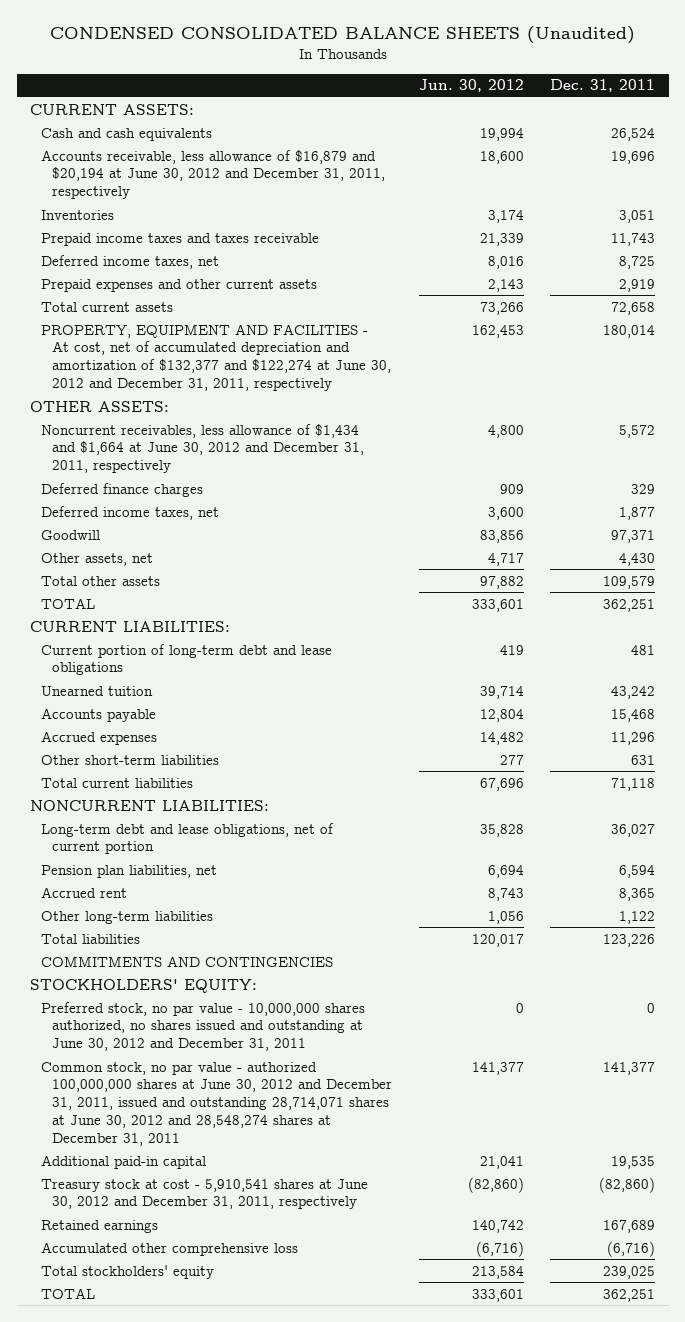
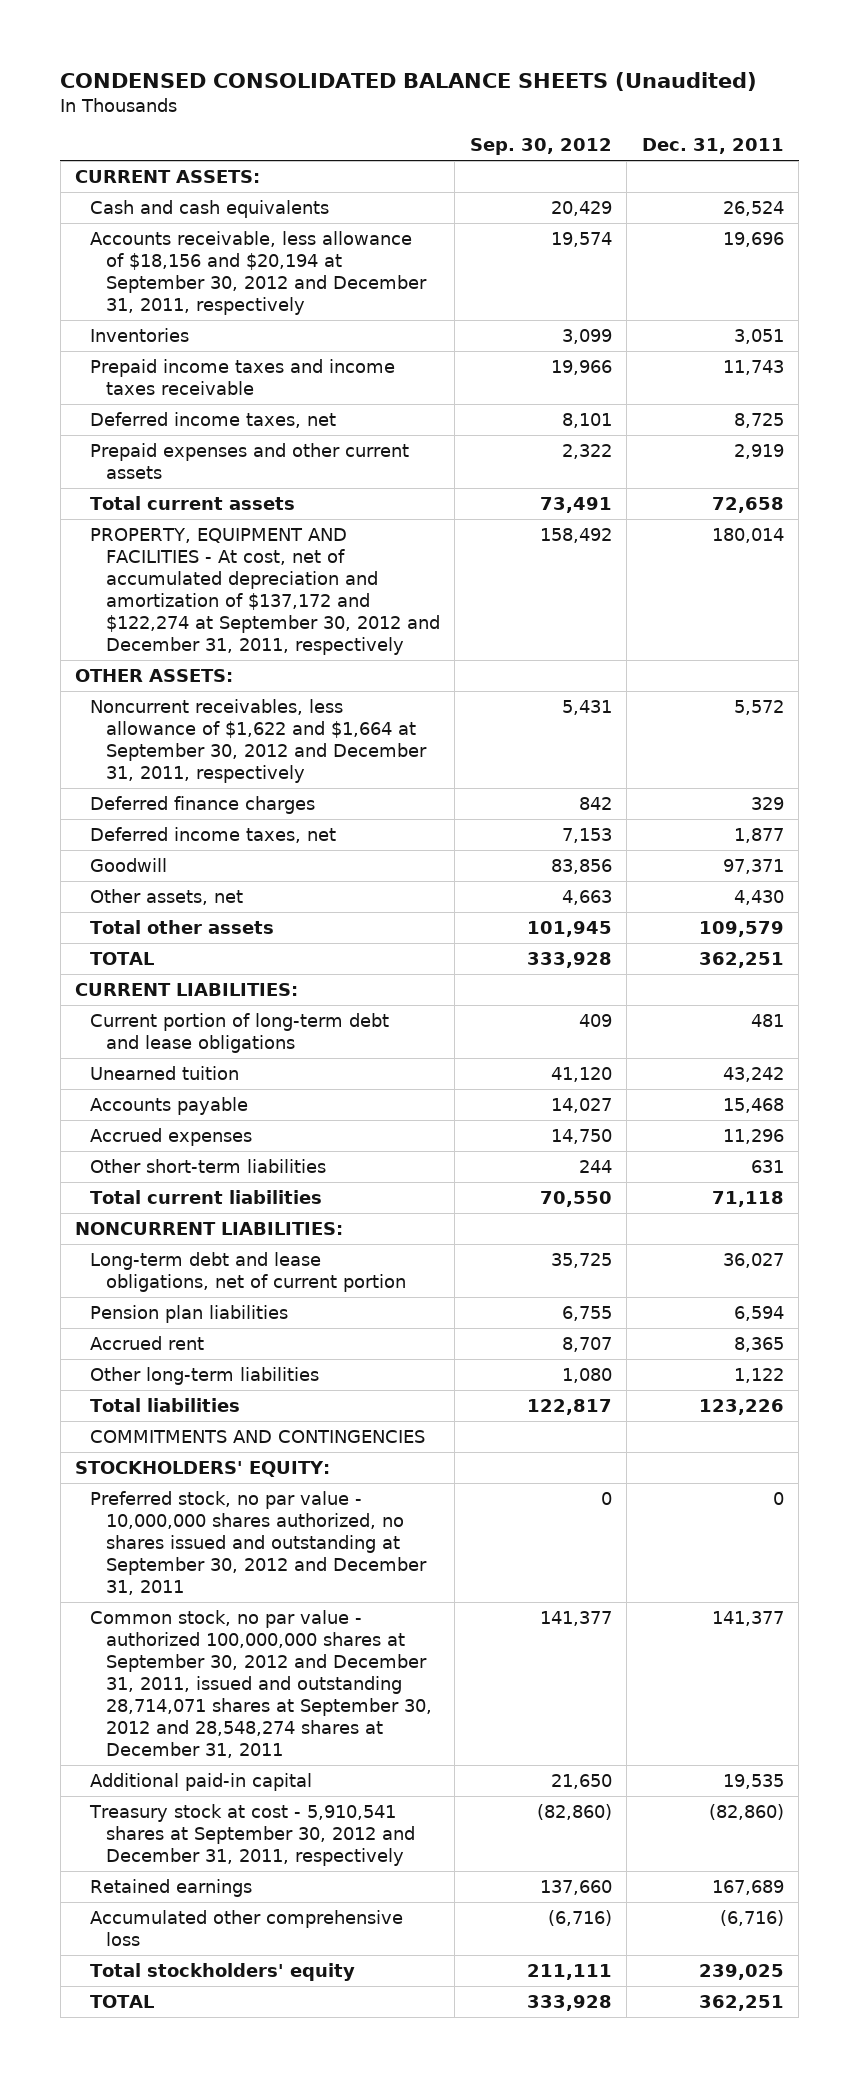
- | Jun. 30, 2012 | Dec. 31, 2011
+ | Sep. 30, 2012 | Dec. 31, 2011
- Accounts receivable, less allowance of $16,879 and $20,194 at June 30, 2012 and December 31, 2011, respectively | 18,600 | 19,696
+ Accounts receivable, less allowance of $18,156 and $20,194 at September 30, 2012 and December 31, 2011, respectively | 19,574 | 19,696
- Prepaid income taxes and taxes receivable | 21,339 | 11,743
+ Prepaid income taxes and income taxes receivable | 19,966 | 11,743
- PROPERTY, EQUIPMENT AND FACILITIES - At cost, net of accumulated depreciation and amortization of $132,377 and $122,274 at June 30, 2012 and December 31, 2011, respectively | 162,453 | 180,014
+ PROPERTY, EQUIPMENT AND FACILITIES - At cost, net of accumulated depreciation and amortization of $137,172 and $122,274 at September 30, 2012 and December 31, 2011, respectively | 158,492 | 180,014
- Noncurrent receivables, less allowance of $1,434 and $1,664 at June 30, 2012 and December 31, 2011, respectively | 4,800 | 5,572
+ Noncurrent receivables, less allowance of $1,622 and $1,664 at September 30, 2012 and December 31, 2011, respectively | 5,431 | 5,572
- Pension plan liabilities, net | 6,694 | 6,594
+ Pension plan liabilities | 6,755 | 6,594
- Preferred stock, no par value - 10,000,000 shares authorized, no shares issued and outstanding at June 30, 2012 and December 31, 2011 | 0 | 0
- Common stock, no par value - authorized 100,000,000 shares at June 30, 2012 and December 31, 2011, issued and outstanding 28,714,071 shares at June 30, 2012 and 28,548,274 shares at December 31, 2011 | 141,377 | 141,377
+ Preferred stock, no par value - 10,000,000 shares authorized, no shares issued and outstanding at September 30, 2012 and December 31, 2011 | 0 | 0
+ Common stock, no par value - authorized 100,000,000 shares at September 30, 2012 and December 31, 2011, issued and outstanding 28,714,071 shares at September 30, 2012 and 28,548,274 shares at December 31, 2011 | 141,377 | 141,377
- Treasury stock at cost - 5,910,541 shares at June 30, 2012 and December 31, 2011, respectively | (82,860) | (82,860)
+ Treasury stock at cost - 5,910,541 shares at September 30, 2012 and December 31, 2011, respectively | (82,860) | (82,860)

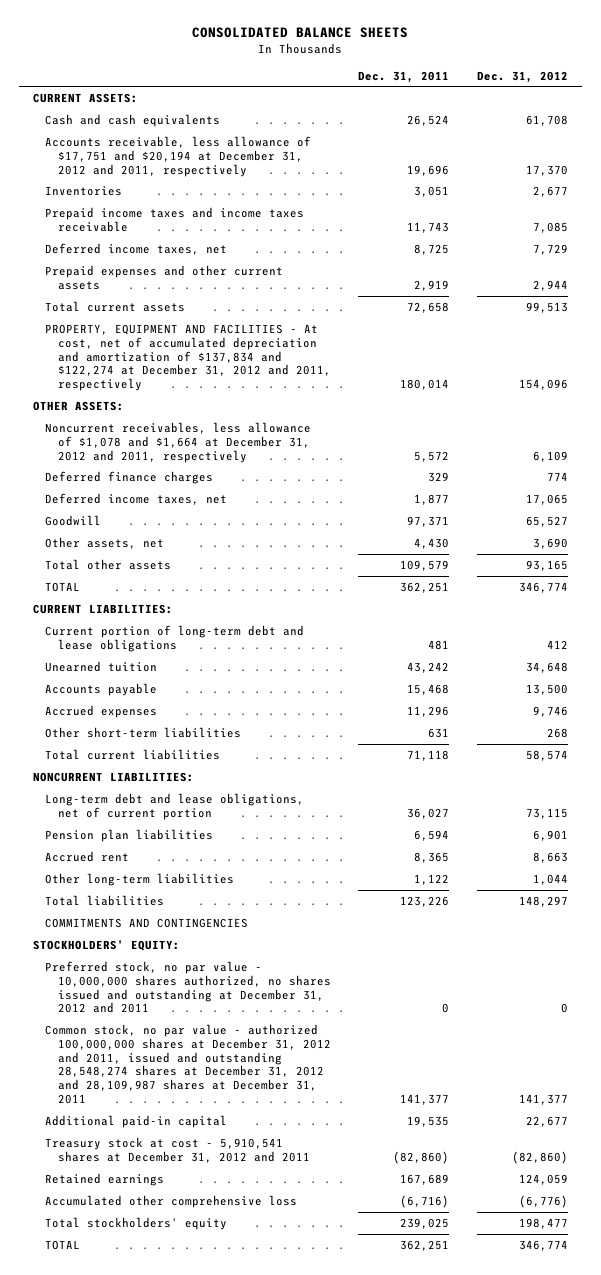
- CONDENSED CONSOLIDATED BALANCE SHEETS (Unaudited)
+ CONSOLIDATED BALANCE SHEETS
- | Sep. 30, 2012 | Dec. 31, 2011
+ | Dec. 31, 2011 | Dec. 31, 2012
- Accounts receivable, less allowance of $18,156 and $20,194 at September 30, 2012 and December 31, 2011, respectively | 19,574 | 19,696
+ Accounts receivable, less allowance of $17,751 and $20,194 at December 31, 2012 and 2011, respectively | 19,696 | 17,370
- PROPERTY, EQUIPMENT AND FACILITIES - At cost, net of accumulated depreciation and amortization of $137,172 and $122,274 at September 30, 2012 and December 31, 2011, respectively | 158,492 | 180,014
+ PROPERTY, EQUIPMENT AND FACILITIES - At cost, net of accumulated depreciation and amortization of $137,834 and $122,274 at December 31, 2012 and 2011, respectively | 180,014 | 154,096
- Noncurrent receivables, less allowance of $1,622 and $1,664 at September 30, 2012 and December 31, 2011, respectively | 5,431 | 5,572
+ Noncurrent receivables, less allowance of $1,078 and $1,664 at December 31, 2012 and 2011, respectively | 5,572 | 6,109
- Preferred stock, no par value - 10,000,000 shares authorized, no shares issued and outstanding at September 30, 2012 and December 31, 2011 | 0 | 0
- Common stock, no par value - authorized 100,000,000 shares at September 30, 2012 and December 31, 2011, issued and outstanding 28,714,071 shares at September 30, 2012 and 28,548,274 shares at December 31, 2011 | 141,377 | 141,377
+ Preferred stock, no par value - 10,000,000 shares authorized, no shares issued and outstanding at December 31, 2012 and 2011 | 0 | 0
+ Common stock, no par value - authorized 100,000,000 shares at December 31, 2012 and 2011, issued and outstanding 28,548,274 shares at December 31, 2012 and 28,109,987 shares at December 31, 2011 | 141,377 | 141,377
- Treasury stock at cost - 5,910,541 shares at September 30, 2012 and December 31, 2011, respectively | (82,860) | (82,860)
+ Treasury stock at cost - 5,910,541 shares at December 31, 2012 and 2011 | (82,860) | (82,860)

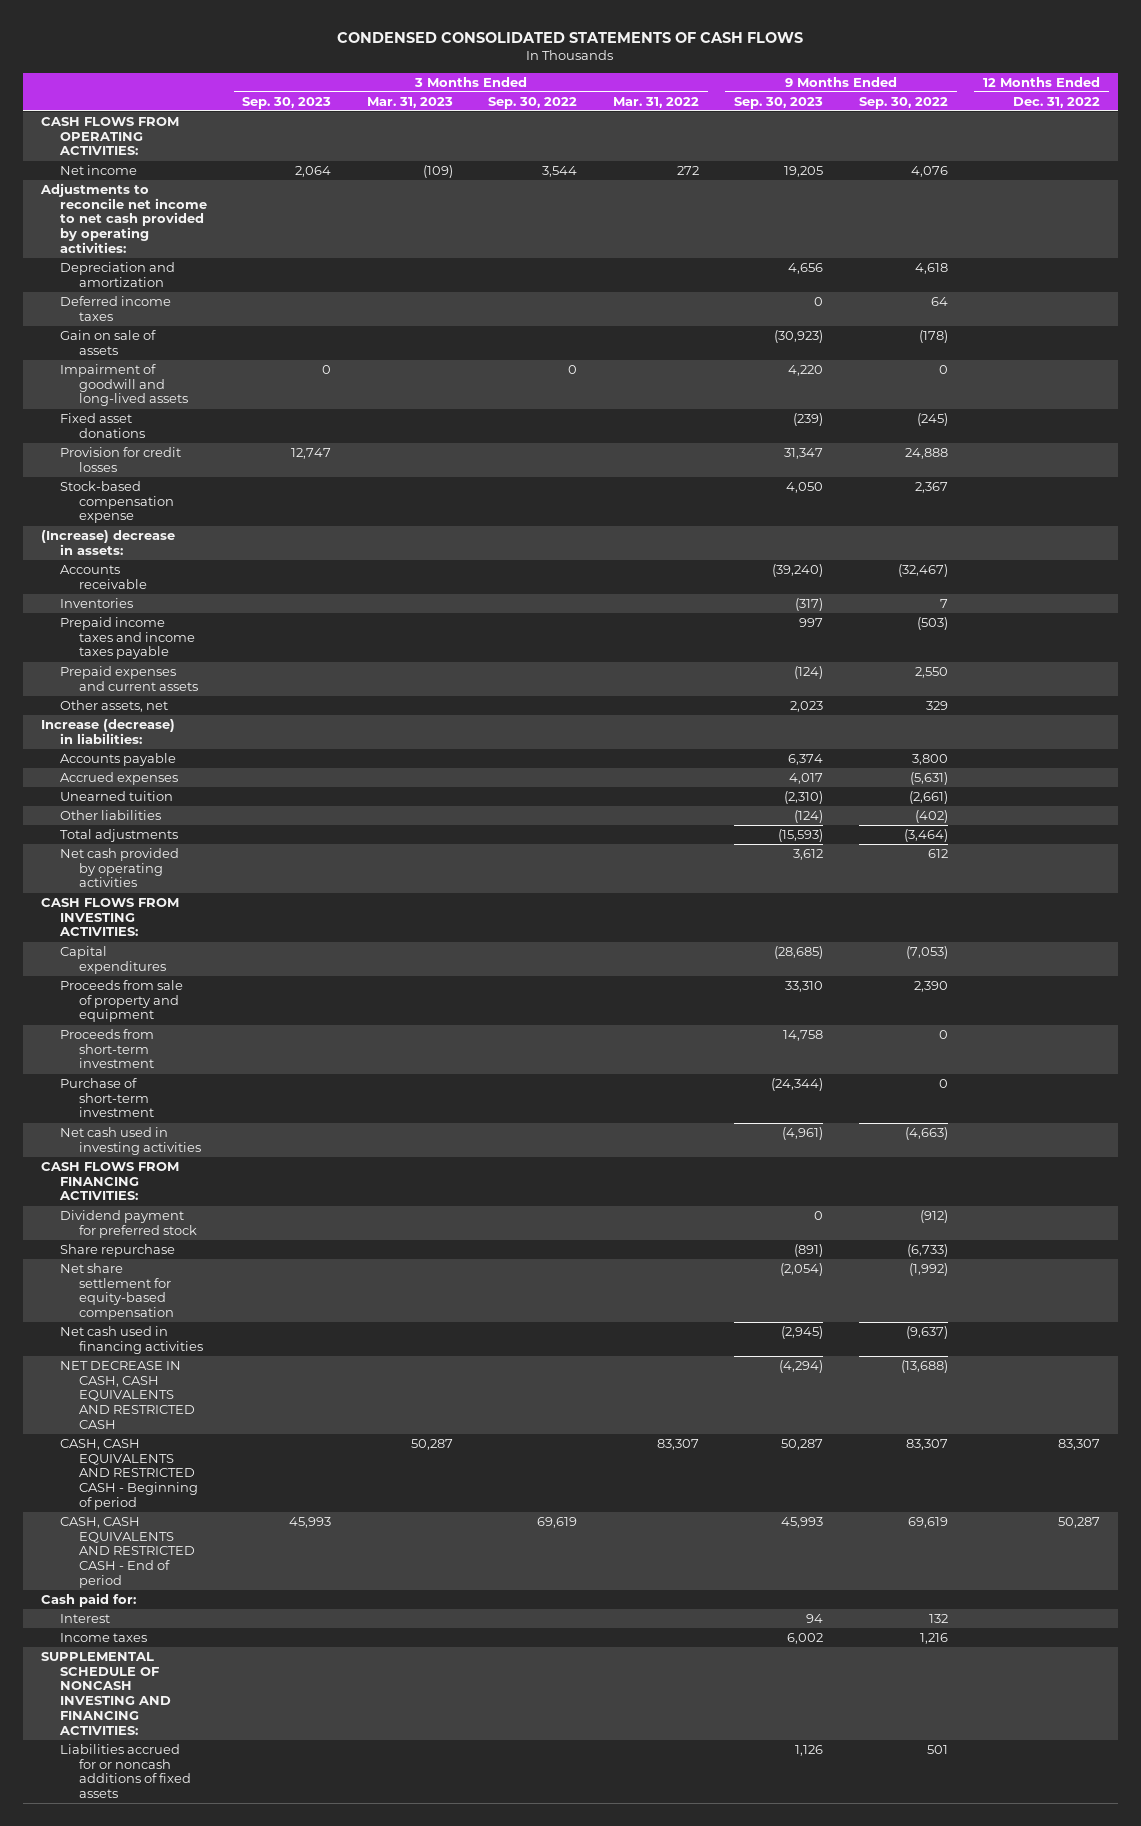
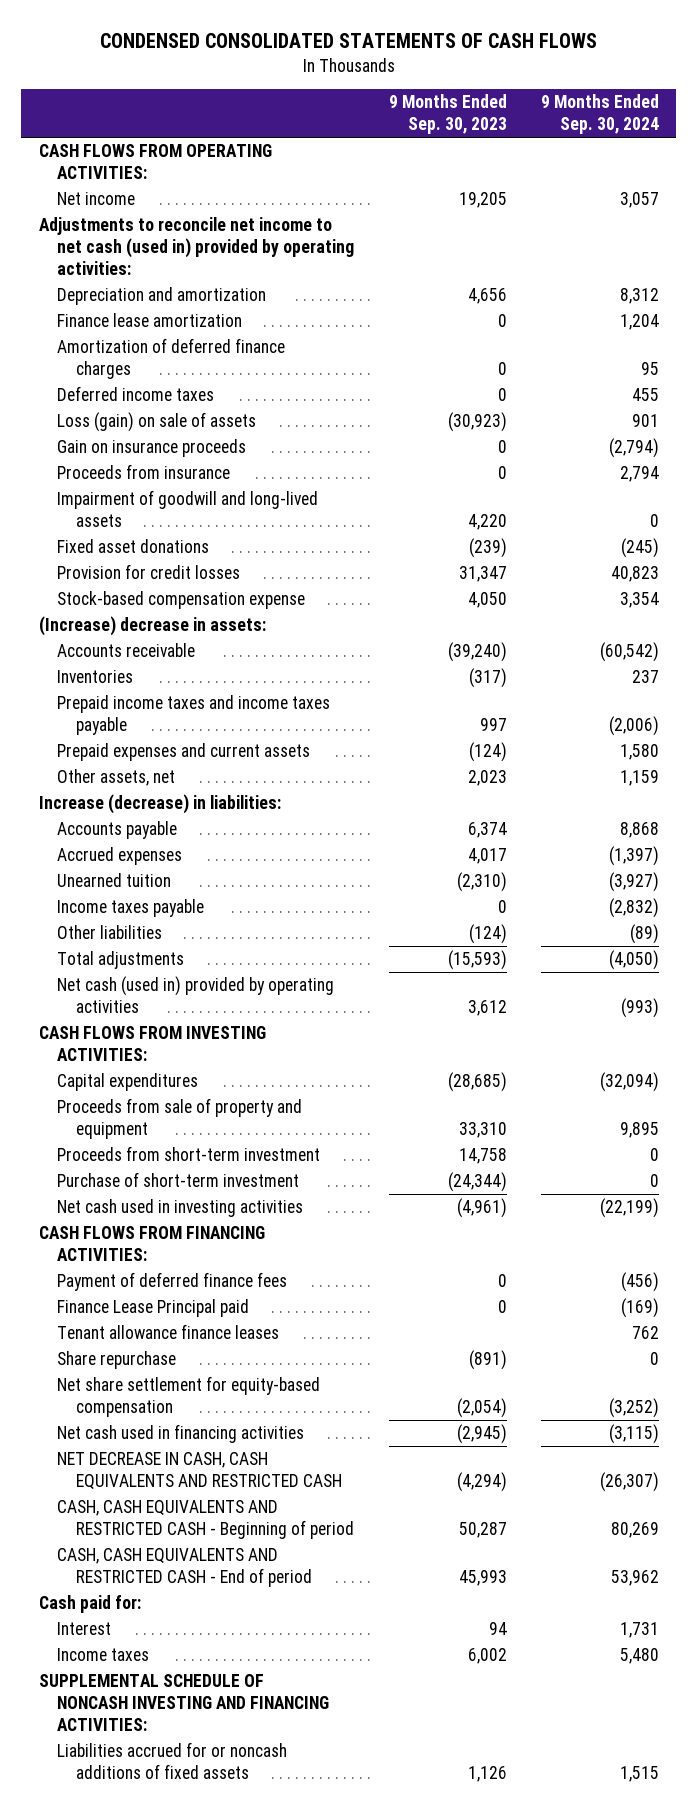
- | 3 Months Ended Sep. 30, 2023 | 3 Months Ended Mar. 31, 2023 | 3 Months Ended Sep. 30, 2022 | 3 Months Ended Mar. 31, 2022 | 9 Months Ended Sep. 30, 2023 | 9 Months Ended Sep. 30, 2022 | 12 Months Ended Dec. 31, 2022
+ | 9 Months Ended Sep. 30, 2023 | 9 Months Ended Sep. 30, 2024
- Adjustments to reconcile net income to net cash provided by operating activities:
+ Adjustments to reconcile net income to net cash (used in) provided by operating activities:
+ Finance lease amortization | 0 | 1,204
+ Amortization of deferred finance charges | 0 | 95
- Gain on sale of assets | | | | | (30,923) | (178) |
+ Loss (gain) on sale of assets | (30,923) | 901
+ Gain on insurance proceeds | 0 | (2,794)
+ Proceeds from insurance | 0 | 2,794
+ Income taxes payable | 0 | (2,832)
- Net cash provided by operating activities | | | | | 3,612 | 612 |
+ Net cash (used in) provided by operating activities | 3,612 | (993)
- Dividend payment for preferred stock | | | | | 0 | (912) |
+ Payment of deferred finance fees | 0 | (456)
+ Finance Lease Principal paid | 0 | (169)
+ Tenant allowance finance leases | | 762

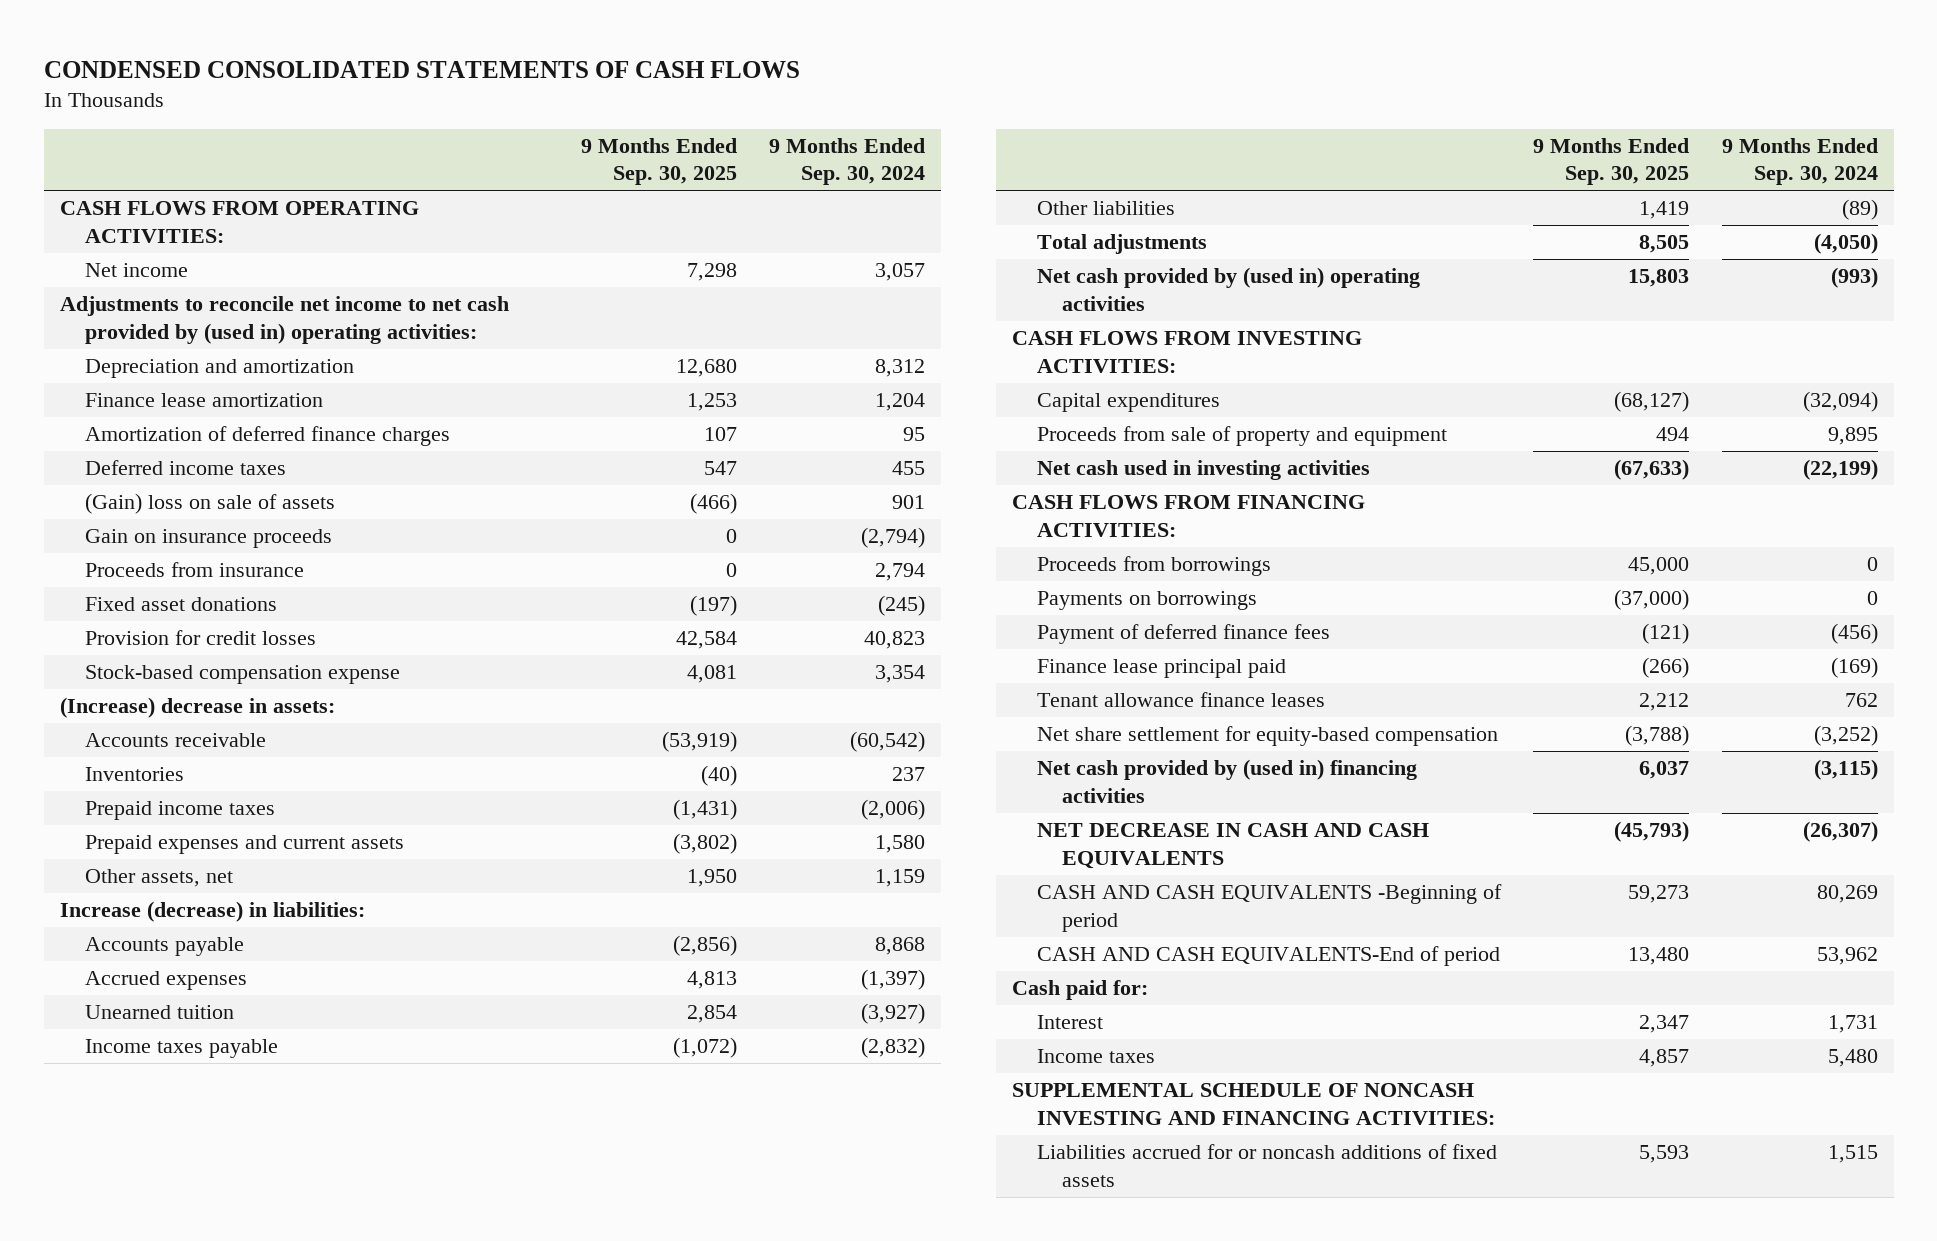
- | 9 Months Ended Sep. 30, 2023 | 9 Months Ended Sep. 30, 2024
+ | 9 Months Ended Sep. 30, 2025 | 9 Months Ended Sep. 30, 2024
- Adjustments to reconcile net income to net cash (used in) provided by operating activities:
+ Adjustments to reconcile net income to net cash provided by (used in) operating activities:
- Loss (gain) on sale of assets | (30,923) | 901
+ (Gain) loss on sale of assets | (466) | 901
- Impairment of goodwill and long-lived assets | 4,220 | 0
- Prepaid income taxes and income taxes payable | 997 | (2,006)
+ Prepaid income taxes | (1,431) | (2,006)
- Net cash (used in) provided by operating activities | 3,612 | (993)
+ Net cash provided by (used in) operating activities | 15,803 | (993)
- Proceeds from short-term investment | 14,758 | 0
- Purchase of short-term investment | (24,344) | 0
+ Proceeds from borrowings | 45,000 | 0
+ Payments on borrowings | (37,000) | 0
- Finance Lease Principal paid | 0 | (169)
+ Finance lease principal paid | (266) | (169)
- Share repurchase | (891) | 0
- Net cash used in financing activities | (2,945) | (3,115)
- NET DECREASE IN CASH, CASH EQUIVALENTS AND RESTRICTED CASH | (4,294) | (26,307)
- CASH, CASH EQUIVALENTS AND RESTRICTED CASH - Beginning of period | 50,287 | 80,269
- CASH, CASH EQUIVALENTS AND RESTRICTED CASH - End of period | 45,993 | 53,962
+ Net cash provided by (used in) financing activities | 6,037 | (3,115)
+ NET DECREASE IN CASH AND CASH EQUIVALENTS | (45,793) | (26,307)
+ CASH AND CASH EQUIVALENTS -Beginning of period | 59,273 | 80,269
+ CASH AND CASH EQUIVALENTS-End of period | 13,480 | 53,962

